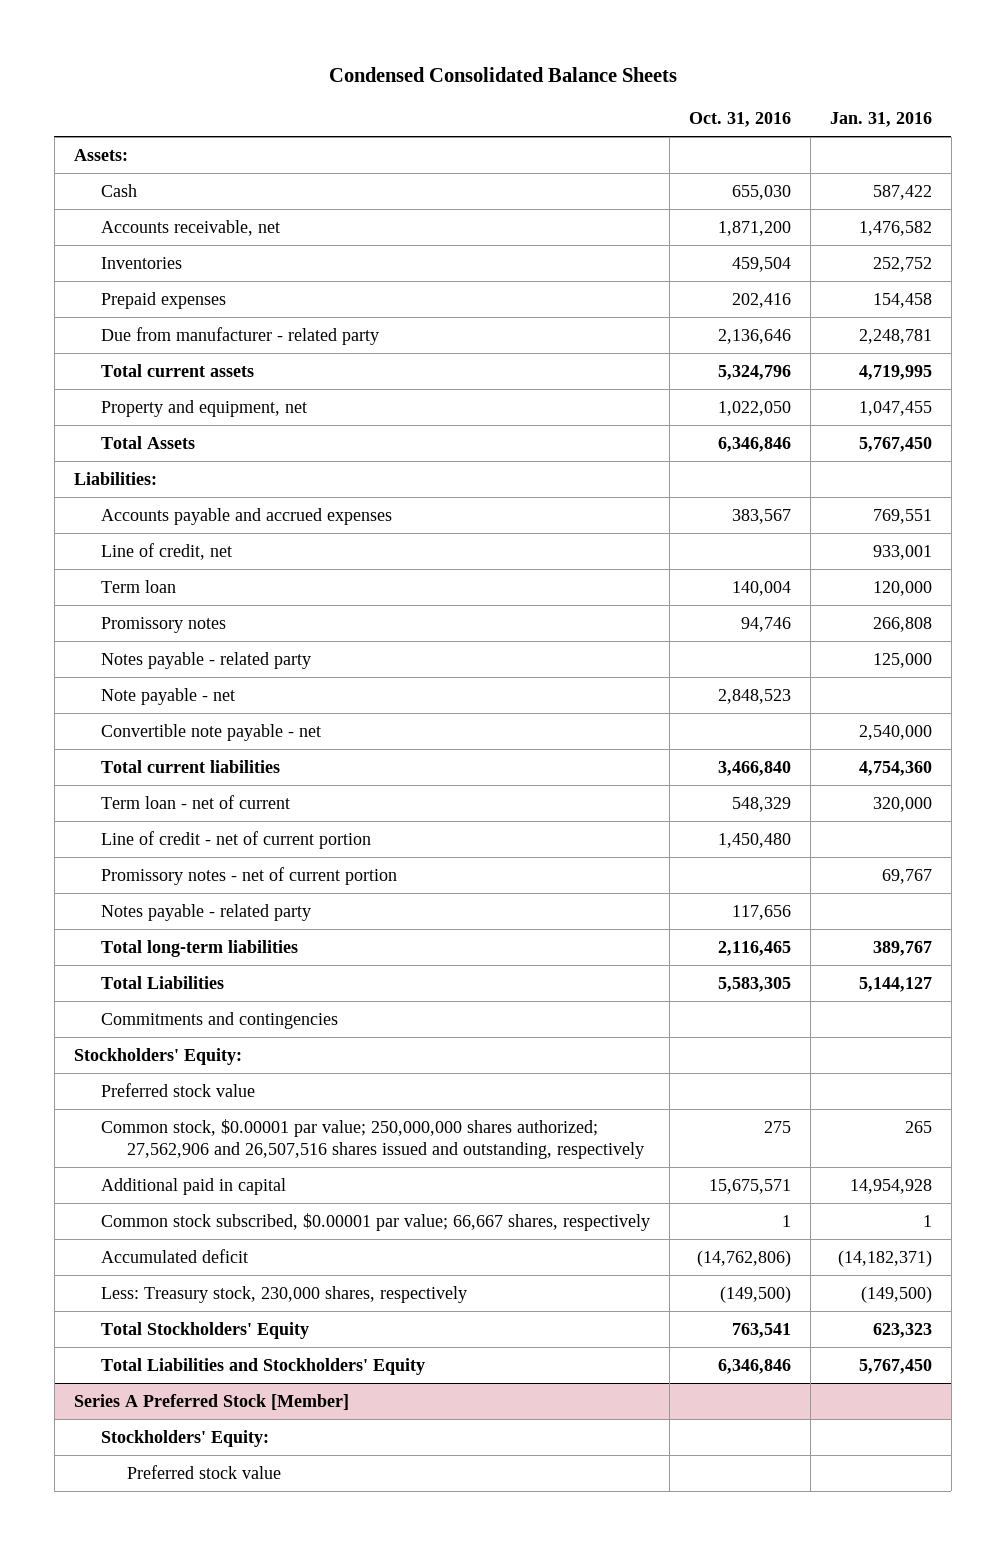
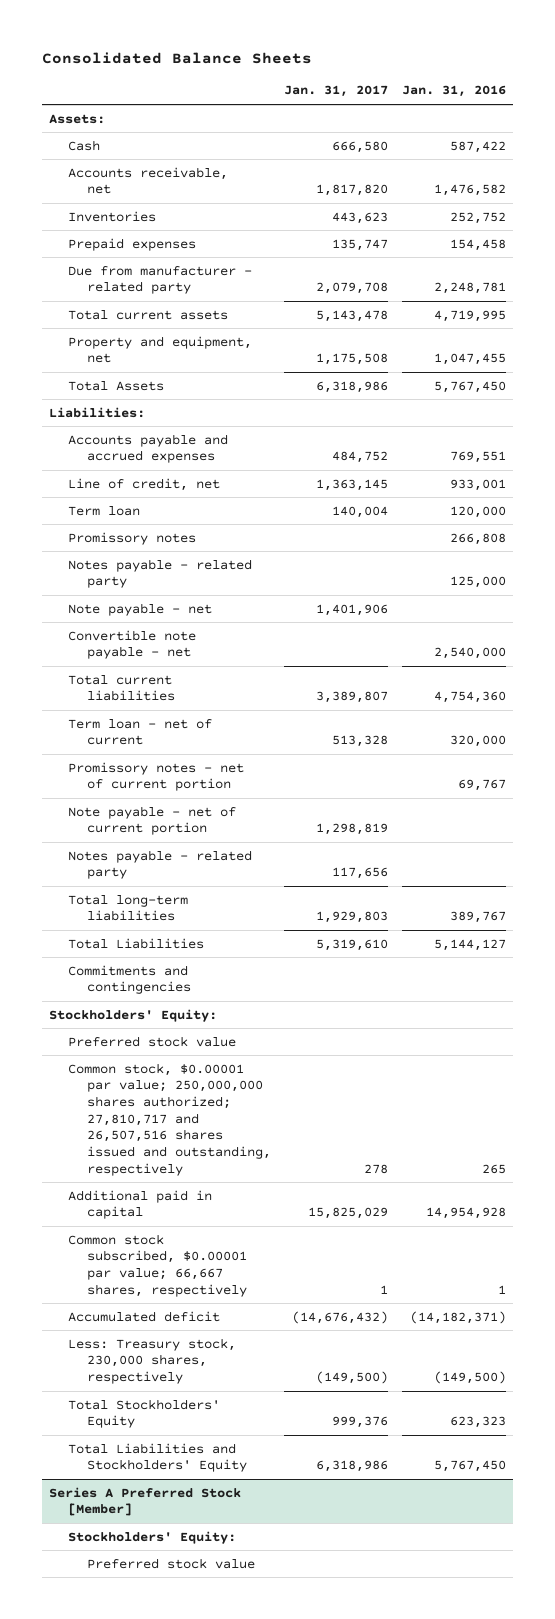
- Condensed Consolidated Balance Sheets
+ Consolidated Balance Sheets
- | Oct. 31, 2016 | Jan. 31, 2016
+ | Jan. 31, 2017 | Jan. 31, 2016
- Line of credit - net of current portion | 1,450,480 |
+ Note payable - net of current portion | 1,298,819 |
- Common stock, $0.00001 par value; 250,000,000 shares authorized; 27,562,906 and 26,507,516 shares issued and outstanding, respectively | 275 | 265
+ Common stock, $0.00001 par value; 250,000,000 shares authorized; 27,810,717 and 26,507,516 shares issued and outstanding, respectively | 278 | 265

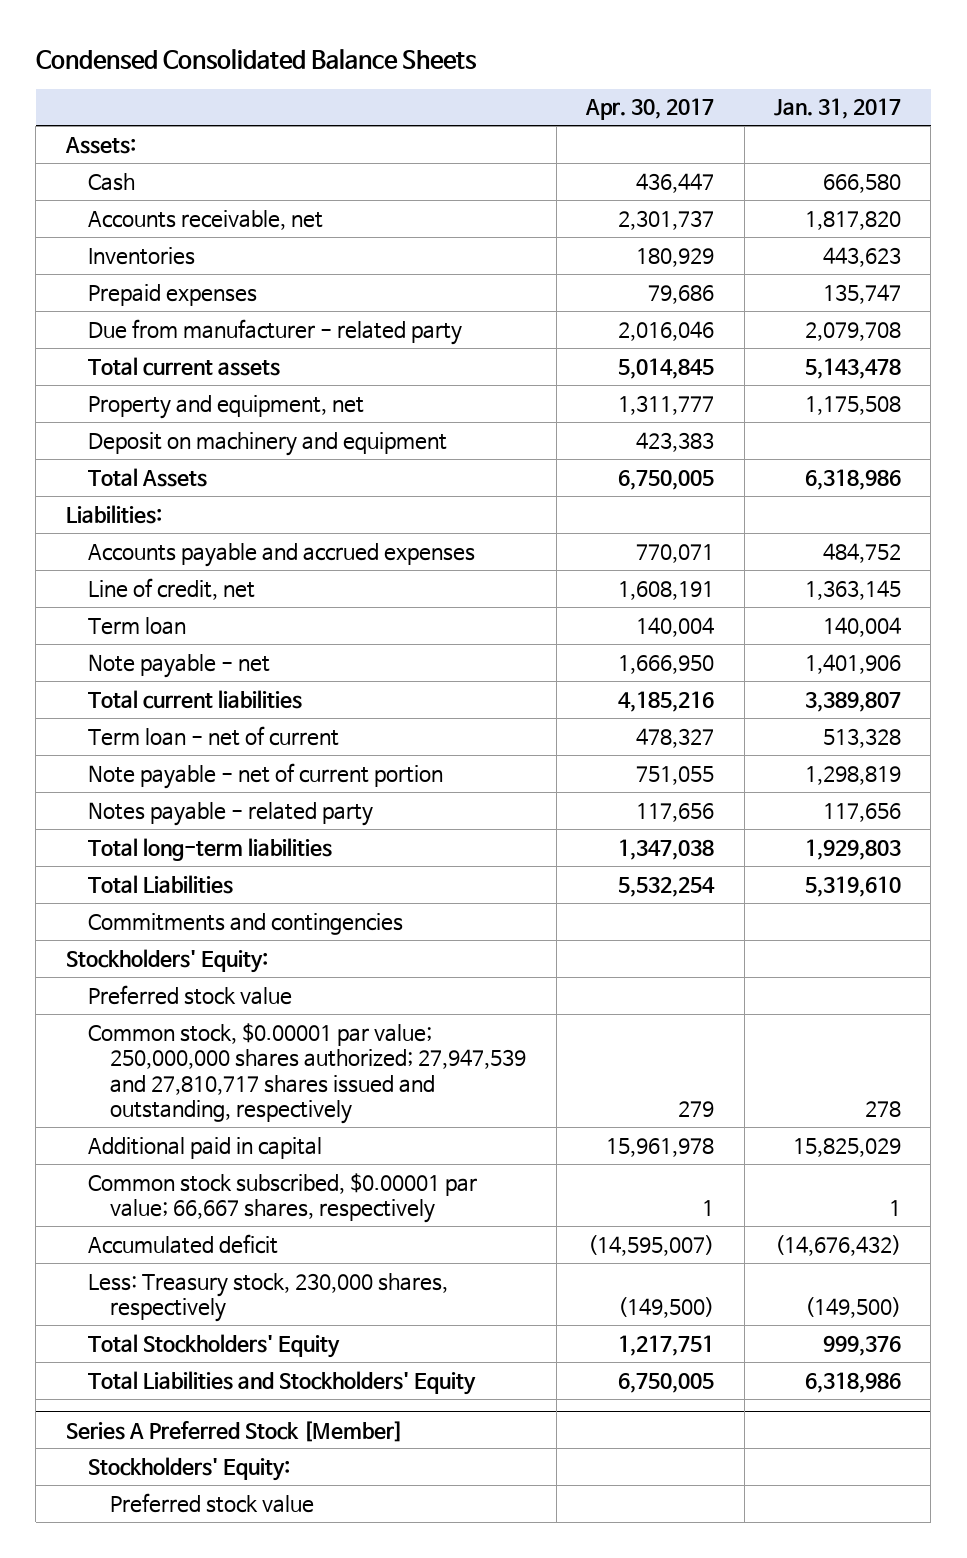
- Consolidated Balance Sheets
+ Condensed Consolidated Balance Sheets
- | Jan. 31, 2017 | Jan. 31, 2016
+ | Apr. 30, 2017 | Jan. 31, 2017
+ Deposit on machinery and equipment | 423,383 |
- Promissory notes | | 266,808
- Notes payable - related party | | 125,000
- Convertible note payable - net | | 2,540,000
- Promissory notes - net of current portion | | 69,767
- Common stock, $0.00001 par value; 250,000,000 shares authorized; 27,810,717 and 26,507,516 shares issued and outstanding, respectively | 278 | 265
+ Common stock, $0.00001 par value; 250,000,000 shares authorized; 27,947,539 and 27,810,717 shares issued and outstanding, respectively | 279 | 278

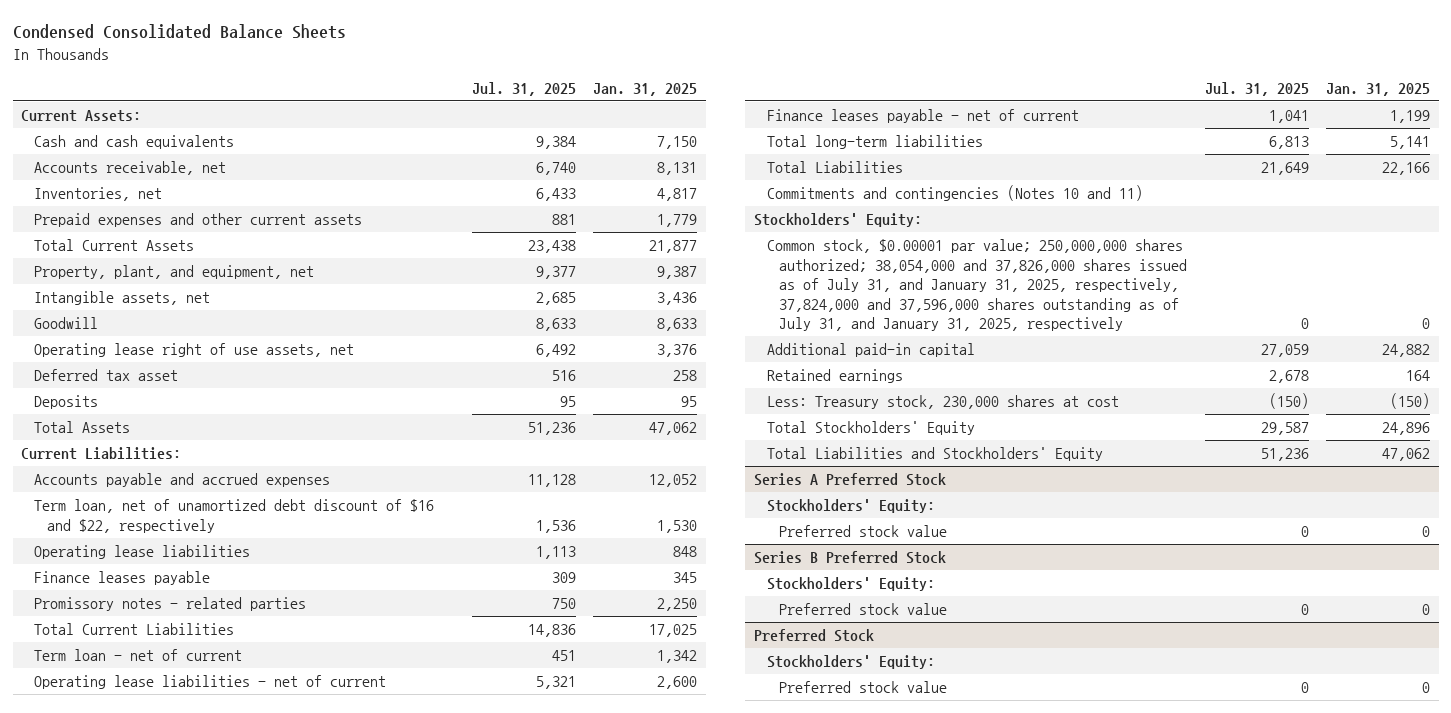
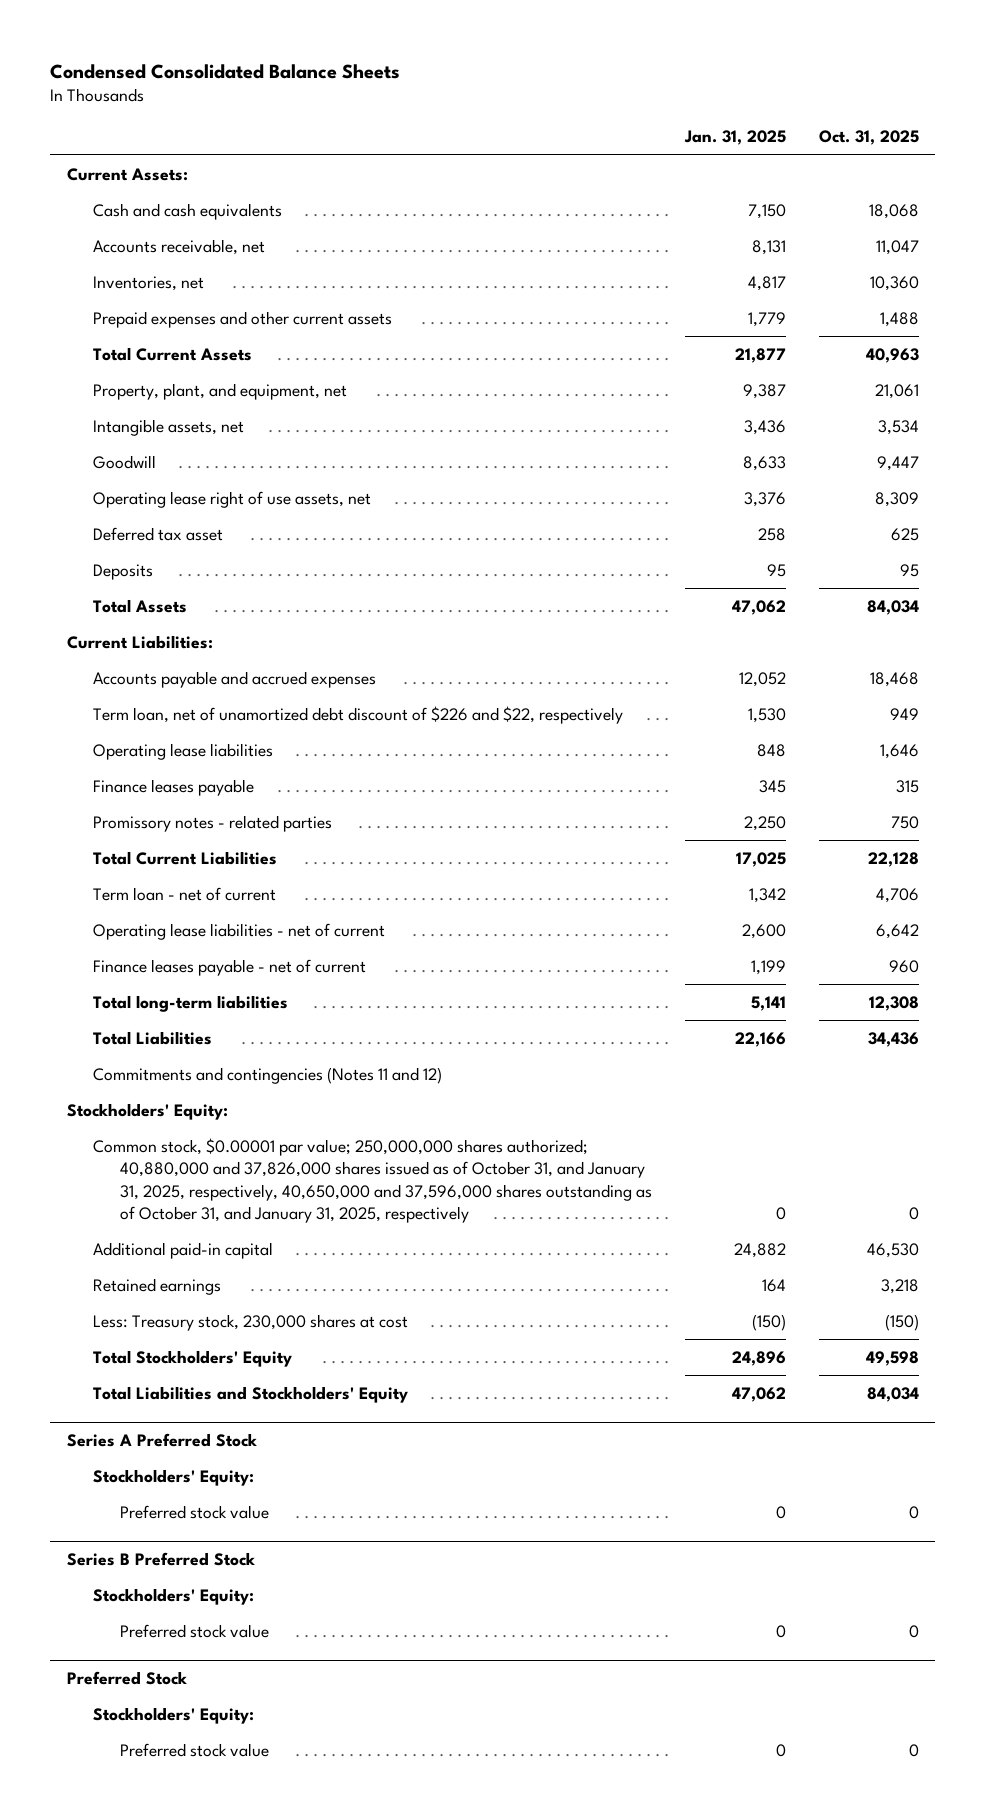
- | Jul. 31, 2025 | Jan. 31, 2025
+ | Jan. 31, 2025 | Oct. 31, 2025
- Term loan, net of unamortized debt discount of $16 and $22, respectively | 1,536 | 1,530
+ Term loan, net of unamortized debt discount of $226 and $22, respectively | 1,530 | 949
- Commitments and contingencies (Notes 10 and 11)
+ Commitments and contingencies (Notes 11 and 12)
- Common stock, $0.00001 par value; 250,000,000 shares authorized; 38,054,000 and 37,826,000 shares issued as of July 31, and January 31, 2025, respectively, 37,824,000 and 37,596,000 shares outstanding as of July 31, and January 31, 2025, respectively | 0 | 0
+ Common stock, $0.00001 par value; 250,000,000 shares authorized; 40,880,000 and 37,826,000 shares issued as of October 31, and January 31, 2025, respectively, 40,650,000 and 37,596,000 shares outstanding as of October 31, and January 31, 2025, respectively | 0 | 0

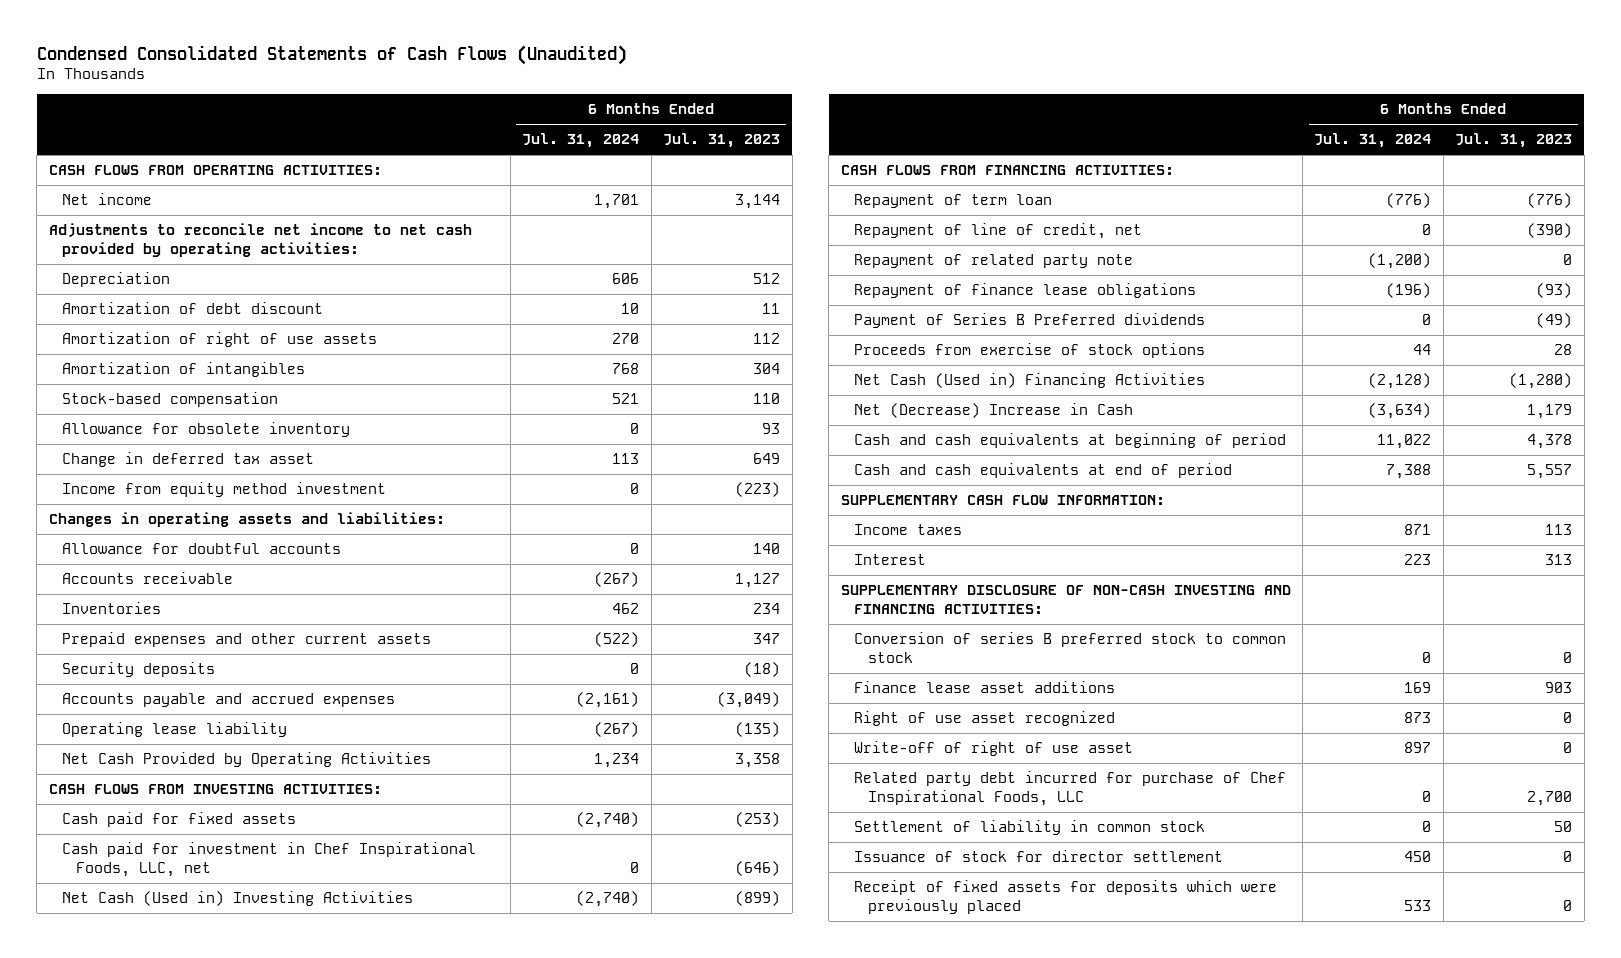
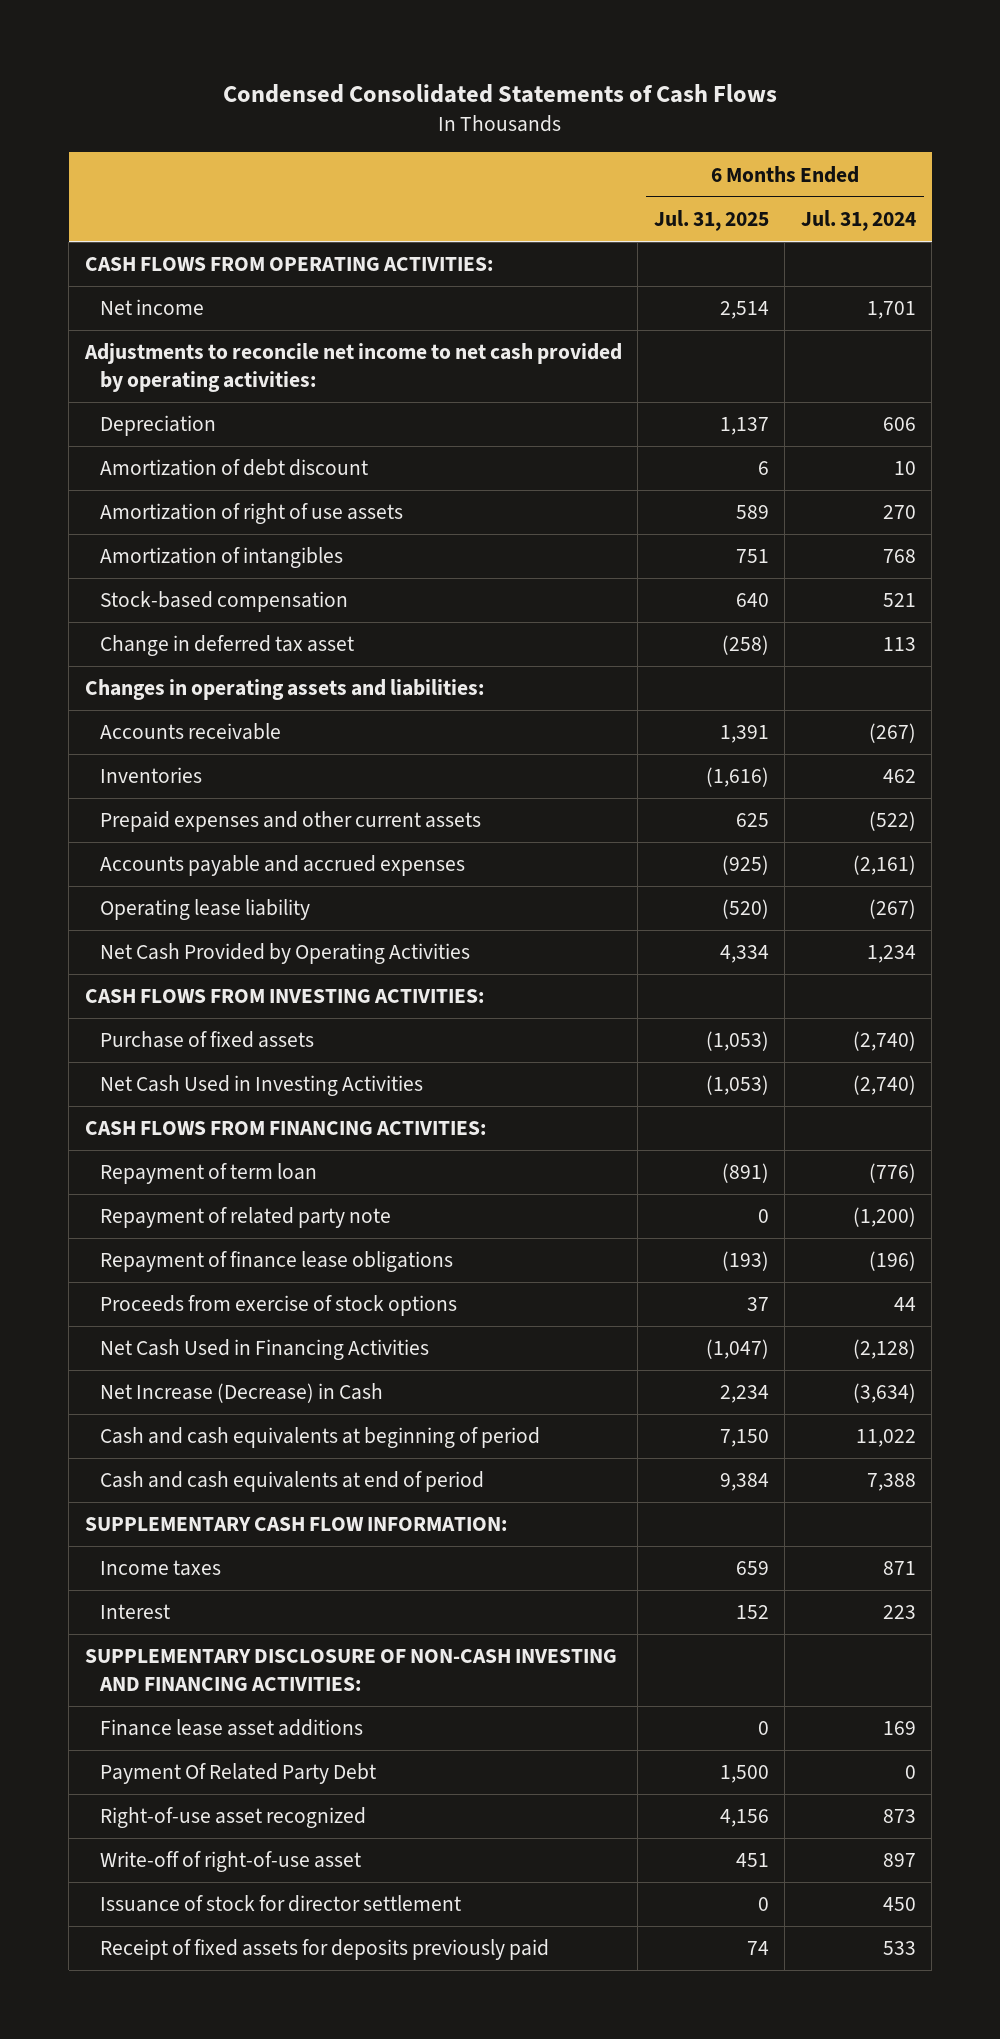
- Condensed Consolidated Statements of Cash Flows (Unaudited)
+ Condensed Consolidated Statements of Cash Flows
- | 6 Months Ended Jul. 31, 2024 | 6 Months Ended Jul. 31, 2023
+ | 6 Months Ended Jul. 31, 2025 | 6 Months Ended Jul. 31, 2024
- Allowance for obsolete inventory | 0 | 93
- Income from equity method investment | 0 | (223)
- Allowance for doubtful accounts | 0 | 140
- Security deposits | 0 | (18)
- Cash paid for fixed assets | (2,740) | (253)
- Cash paid for investment in Chef Inspirational Foods, LLC, net | 0 | (646)
- Net Cash (Used in) Investing Activities | (2,740) | (899)
+ Purchase of fixed assets | (1,053) | (2,740)
+ Net Cash Used in Investing Activities | (1,053) | (2,740)
- Repayment of line of credit, net | 0 | (390)
- Payment of Series B Preferred dividends | 0 | (49)
- Net Cash (Used in) Financing Activities | (2,128) | (1,280)
- Net (Decrease) Increase in Cash | (3,634) | 1,179
+ Net Cash Used in Financing Activities | (1,047) | (2,128)
+ Net Increase (Decrease) in Cash | 2,234 | (3,634)
- Conversion of series B preferred stock to common stock | 0 | 0
- Right of use asset recognized | 873 | 0
- Write-off of right of use asset | 897 | 0
- Related party debt incurred for purchase of Chef Inspirational Foods, LLC | 0 | 2,700
- Settlement of liability in common stock | 0 | 50
+ Payment Of Related Party Debt | 1,500 | 0
+ Right-of-use asset recognized | 4,156 | 873
+ Write-off of right-of-use asset | 451 | 897
- Receipt of fixed assets for deposits which were previously placed | 533 | 0
+ Receipt of fixed assets for deposits previously paid | 74 | 533

